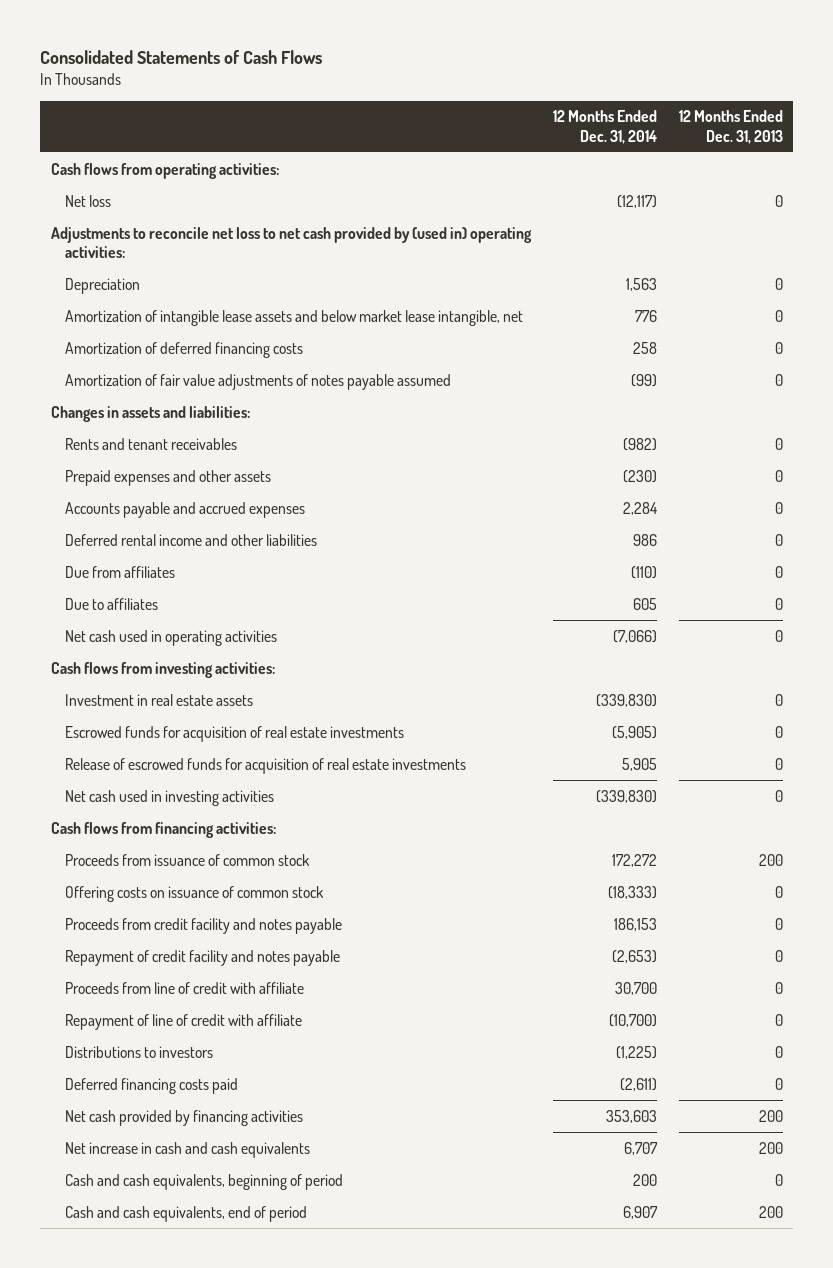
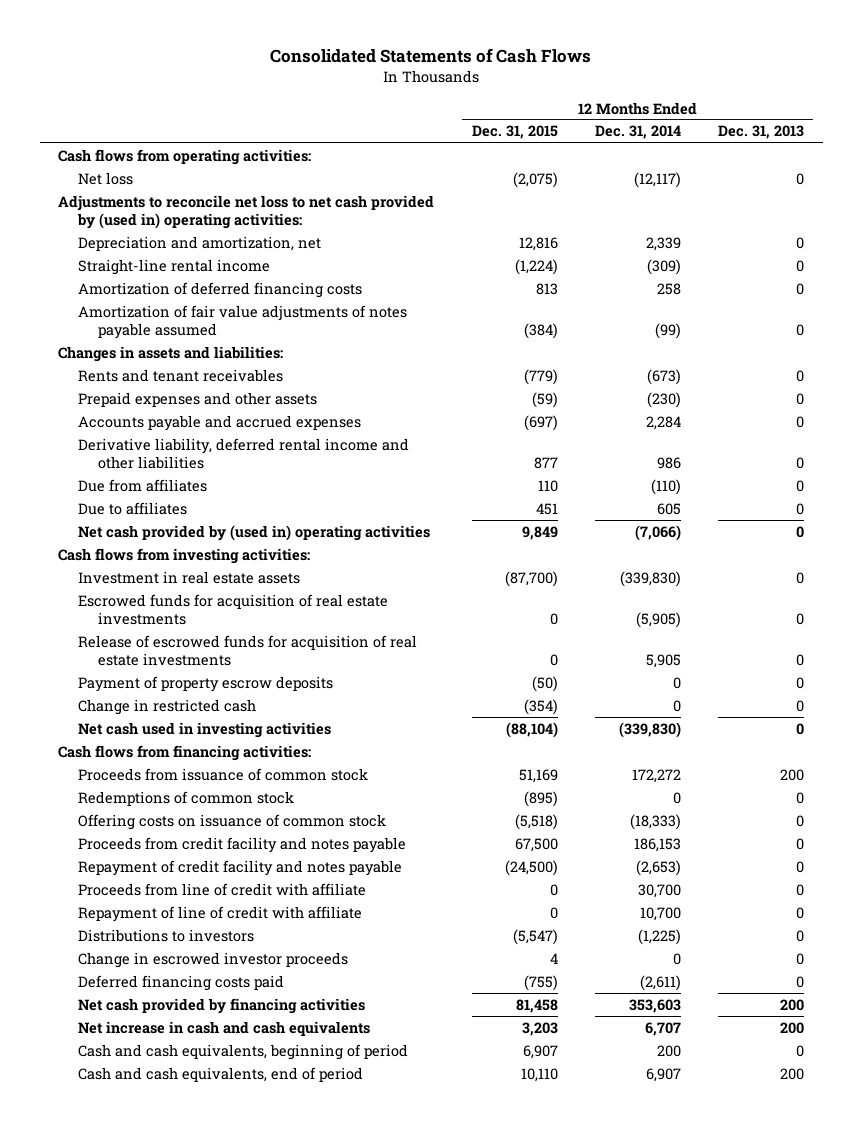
- | 12 Months Ended Dec. 31, 2014 | 12 Months Ended Dec. 31, 2013
+ | 12 Months Ended Dec. 31, 2015 | 12 Months Ended Dec. 31, 2014 | 12 Months Ended Dec. 31, 2013
- Depreciation | 1,563 | 0
- Amortization of intangible lease assets and below market lease intangible, net | 776 | 0
+ Depreciation and amortization, net | 12,816 | 2,339 | 0
+ Straight-line rental income | (1,224) | (309) | 0
- Rents and tenant receivables | (982) | 0
+ Rents and tenant receivables | (779) | (673) | 0
- Deferred rental income and other liabilities | 986 | 0
+ Derivative liability, deferred rental income and other liabilities | 877 | 986 | 0
- Net cash used in operating activities | (7,066) | 0
+ Net cash provided by (used in) operating activities | 9,849 | (7,066) | 0
+ Payment of property escrow deposits | (50) | 0 | 0
+ Change in restricted cash | (354) | 0 | 0
+ Redemptions of common stock | (895) | 0 | 0
- Repayment of line of credit with affiliate | (10,700) | 0
+ Repayment of line of credit with affiliate | 0 | 10,700 | 0
+ Change in escrowed investor proceeds | 4 | 0 | 0

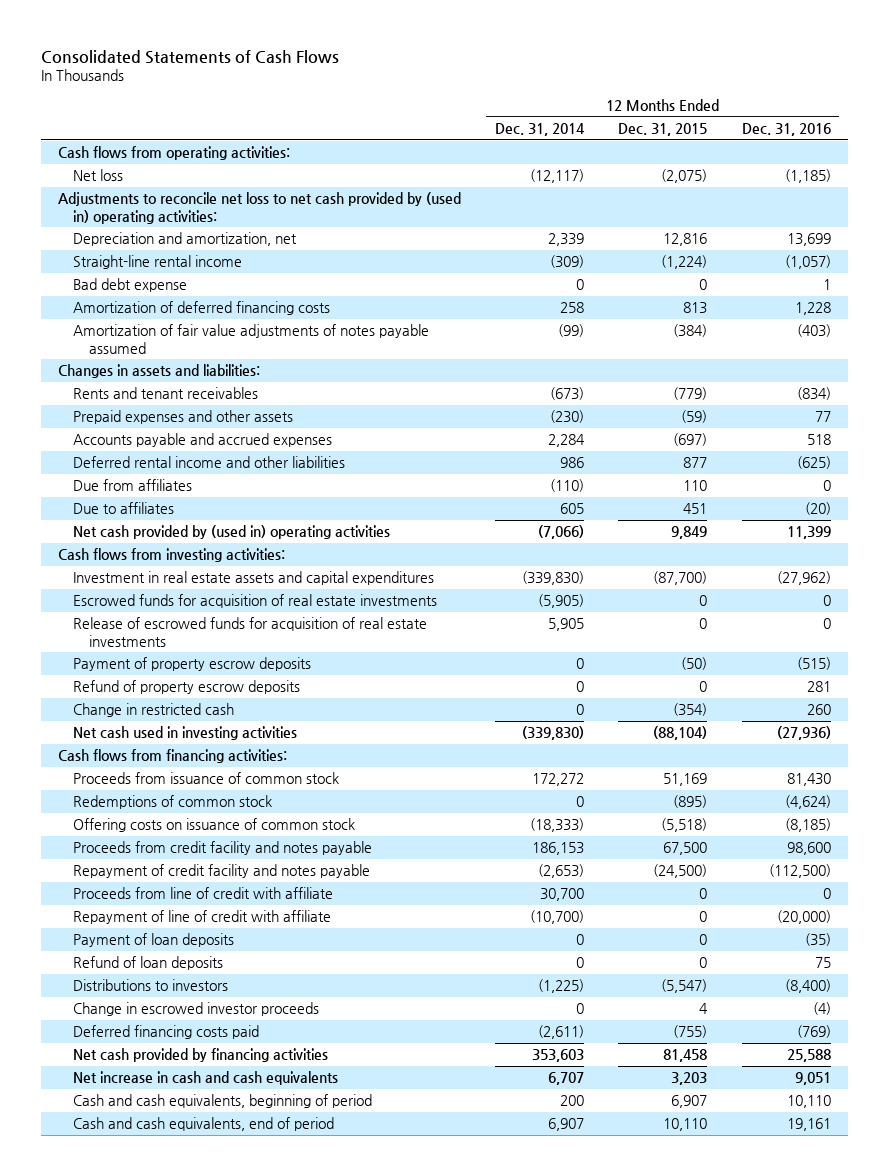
- | 12 Months Ended Dec. 31, 2015 | 12 Months Ended Dec. 31, 2014 | 12 Months Ended Dec. 31, 2013
+ | 12 Months Ended Dec. 31, 2014 | 12 Months Ended Dec. 31, 2015 | 12 Months Ended Dec. 31, 2016
+ Bad debt expense | 0 | 0 | 1
- Derivative liability, deferred rental income and other liabilities | 877 | 986 | 0
+ Deferred rental income and other liabilities | 986 | 877 | (625)
- Investment in real estate assets | (87,700) | (339,830) | 0
+ Investment in real estate assets and capital expenditures | (339,830) | (87,700) | (27,962)
+ Refund of property escrow deposits | 0 | 0 | 281
- Repayment of line of credit with affiliate | 0 | 10,700 | 0
+ Repayment of line of credit with affiliate | (10,700) | 0 | (20,000)
+ Payment of loan deposits | 0 | 0 | (35)
+ Refund of loan deposits | 0 | 0 | 75

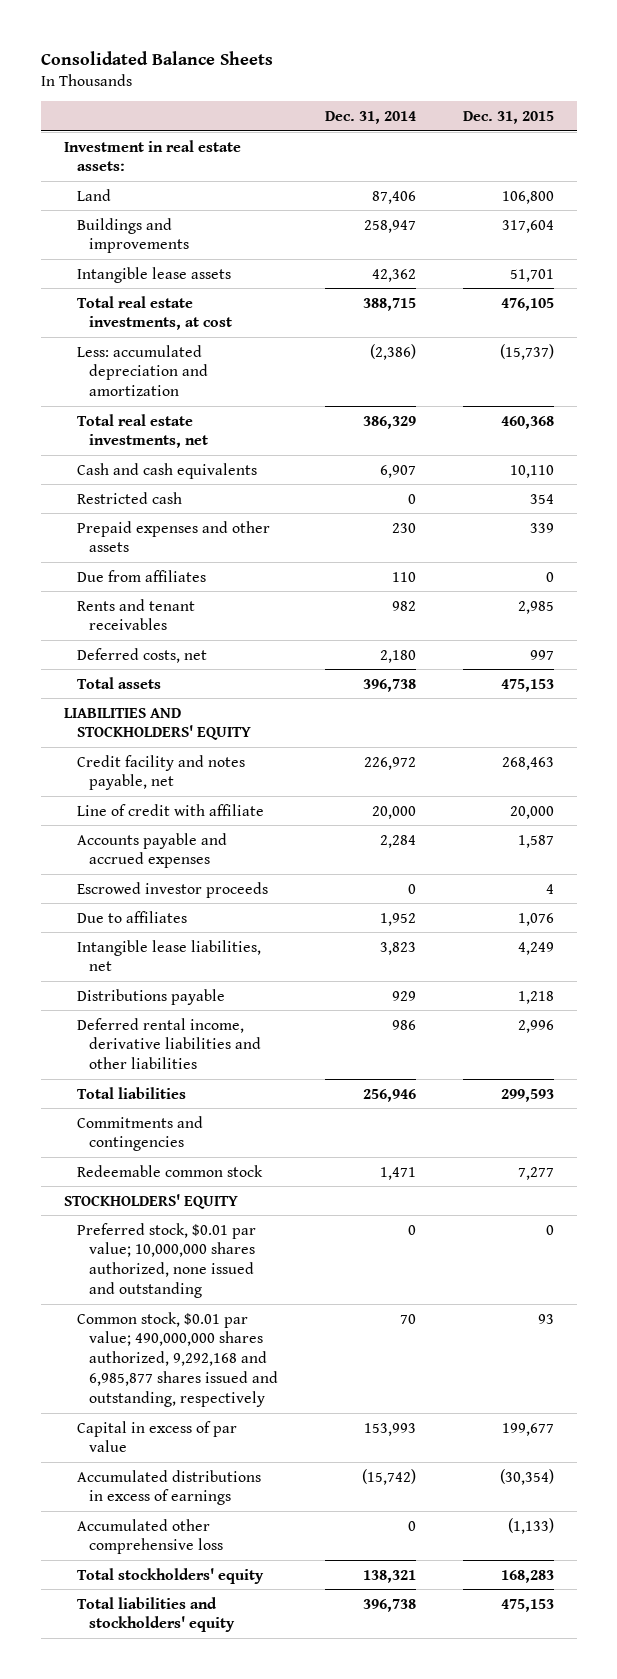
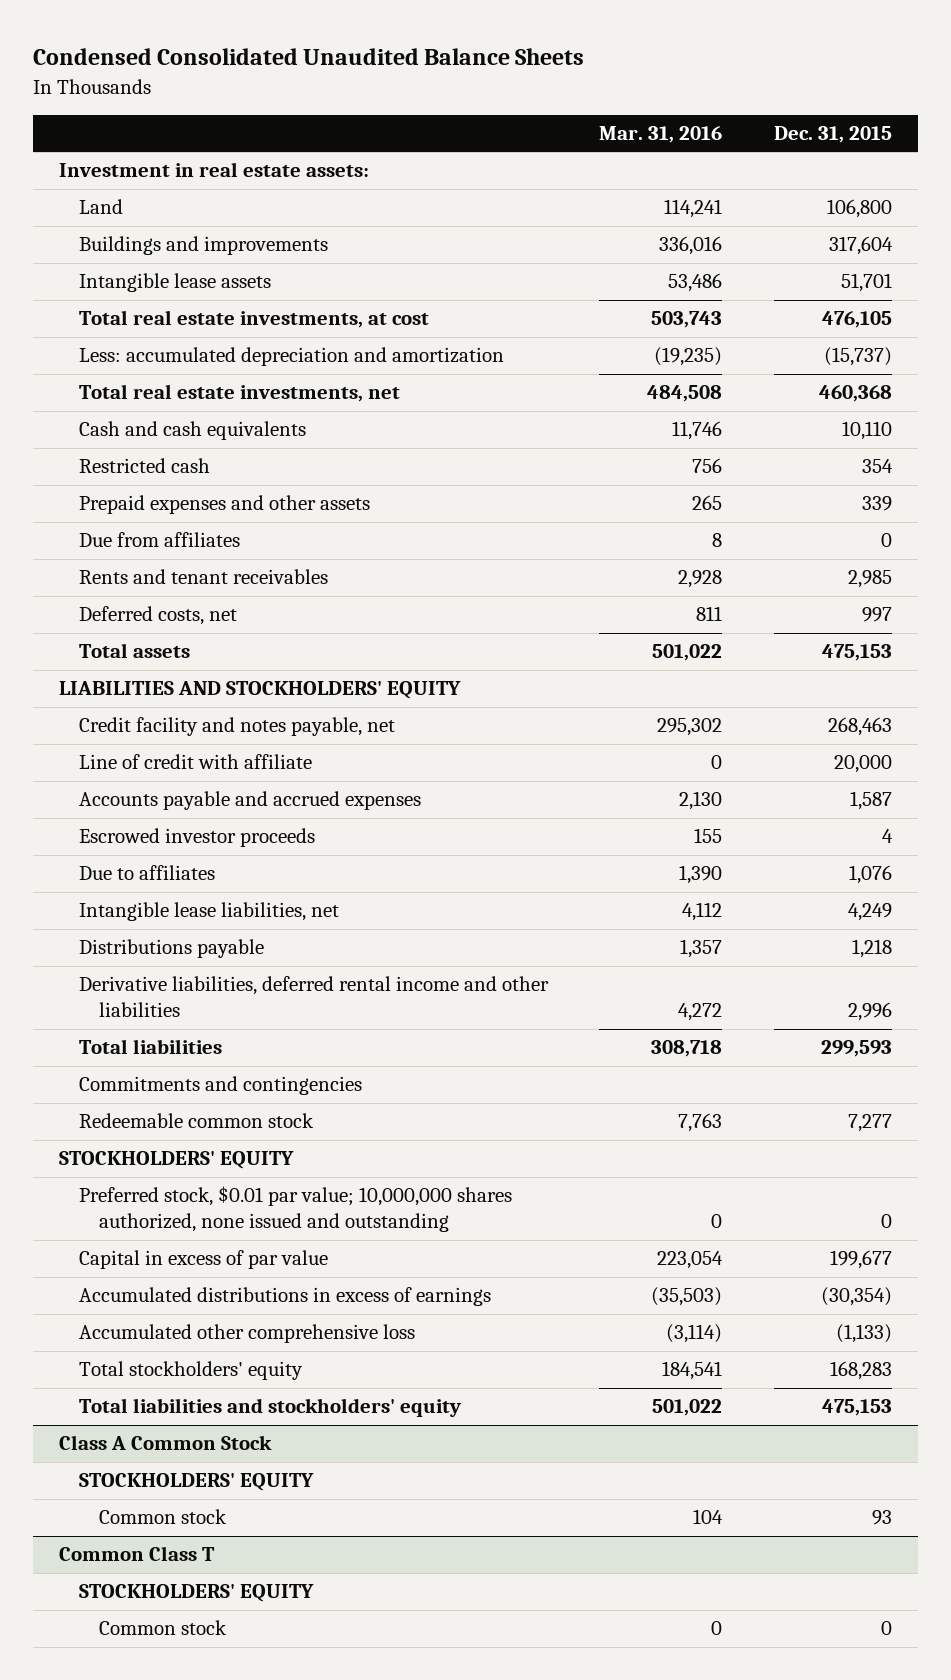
- Consolidated Balance Sheets
+ Condensed Consolidated Unaudited Balance Sheets
- | Dec. 31, 2014 | Dec. 31, 2015
+ | Mar. 31, 2016 | Dec. 31, 2015
- Deferred rental income, derivative liabilities and other liabilities | 986 | 2,996
+ Derivative liabilities, deferred rental income and other liabilities | 4,272 | 2,996
- Common stock, $0.01 par value; 490,000,000 shares authorized, 9,292,168 and 6,985,877 shares issued and outstanding, respectively | 70 | 93
+ Class A Common Stock
+ STOCKHOLDERS' EQUITY
+ Common stock | 104 | 93
+ Common Class T
+ STOCKHOLDERS' EQUITY
+ Common stock | 0 | 0

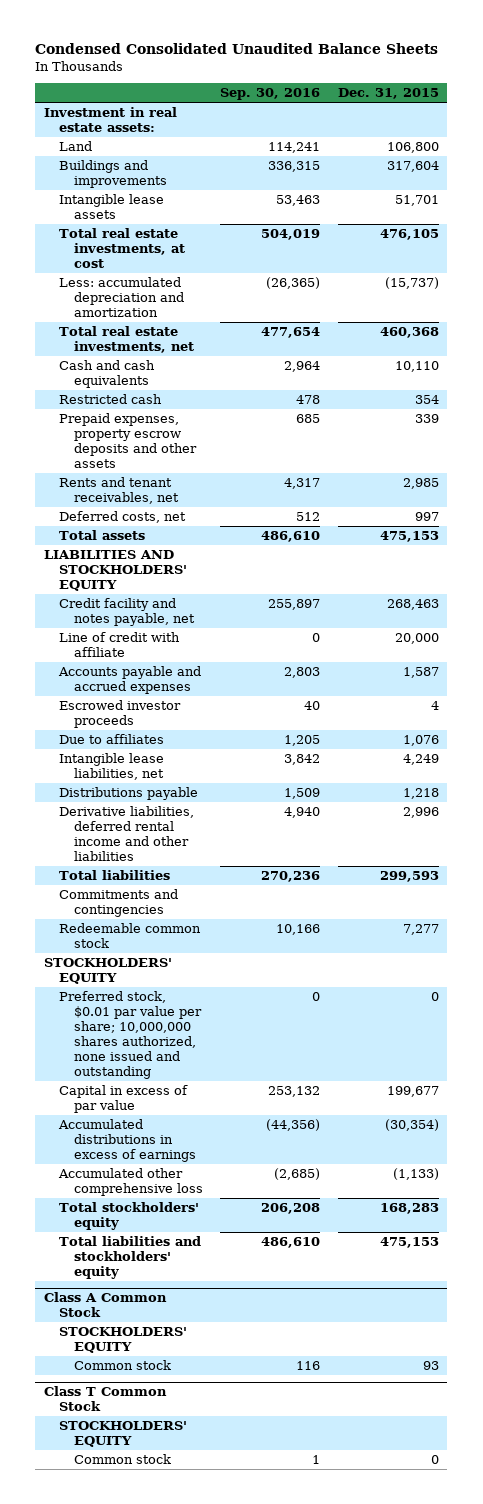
- | Mar. 31, 2016 | Dec. 31, 2015
+ | Sep. 30, 2016 | Dec. 31, 2015
- Prepaid expenses and other assets | 265 | 339
- Due from affiliates | 8 | 0
- Rents and tenant receivables | 2,928 | 2,985
+ Prepaid expenses, property escrow deposits and other assets | 685 | 339
+ Rents and tenant receivables, net | 4,317 | 2,985
- Preferred stock, $0.01 par value; 10,000,000 shares authorized, none issued and outstanding | 0 | 0
+ Preferred stock, $0.01 par value per share; 10,000,000 shares authorized, none issued and outstanding | 0 | 0
- Common Class T
+ Class T Common Stock

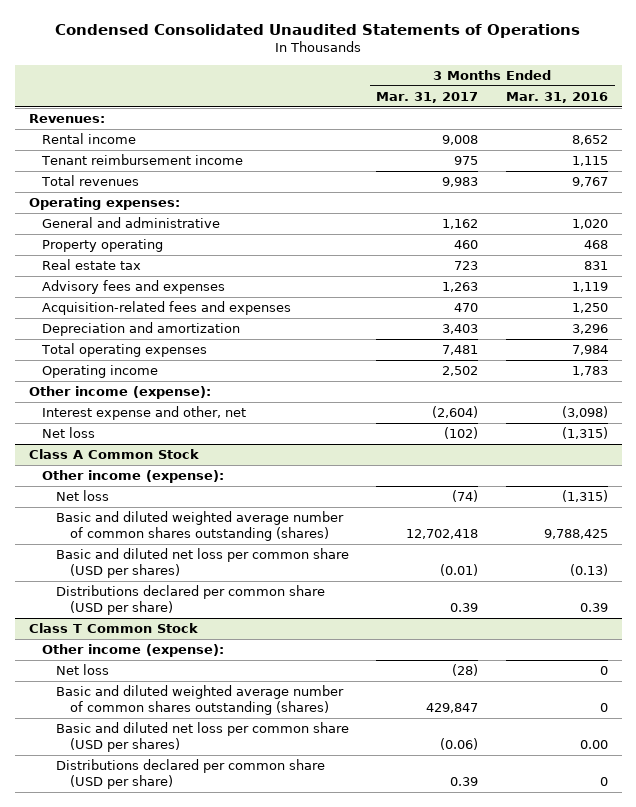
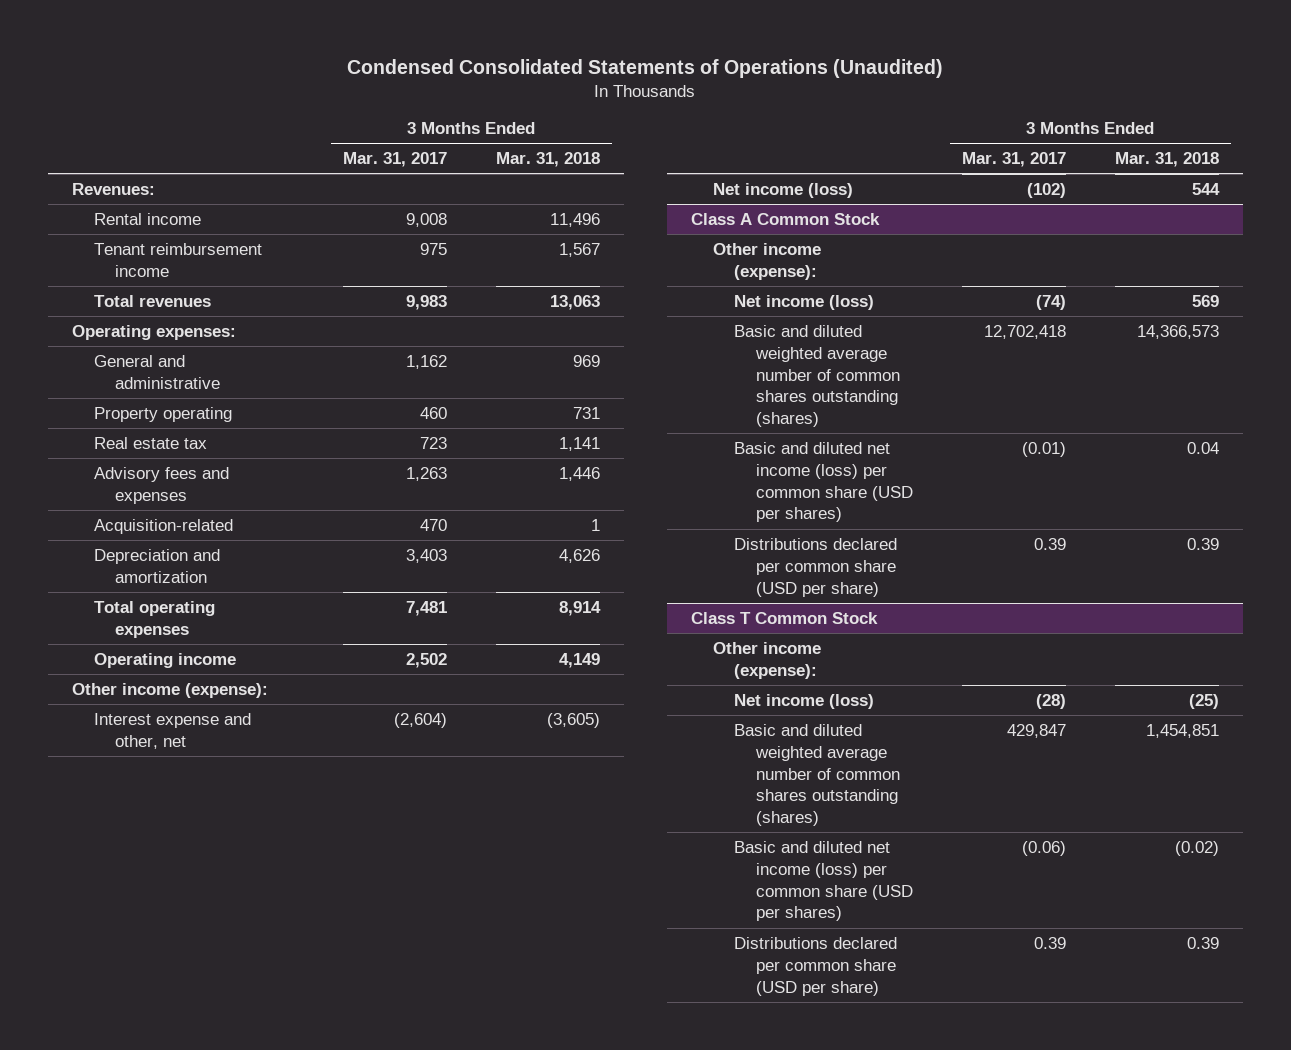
- Condensed Consolidated Unaudited Statements of Operations
+ Condensed Consolidated Statements of Operations (Unaudited)
- | 3 Months Ended Mar. 31, 2017 | 3 Months Ended Mar. 31, 2016
+ | 3 Months Ended Mar. 31, 2017 | 3 Months Ended Mar. 31, 2018
- Acquisition-related fees and expenses | 470 | 1,250
+ Acquisition-related | 470 | 1
- Net loss | (102) | (1,315)
+ Net income (loss) | (102) | 544
@ Class A Common Stock
- Net loss | (74) | (1,315)
+ Net income (loss) | (74) | 569
- Basic and diluted net loss per common share (USD per shares) | (0.01) | (0.13)
+ Basic and diluted net income (loss) per common share (USD per shares) | (0.01) | 0.04
@ Class T Common Stock
- Net loss | (28) | 0
+ Net income (loss) | (28) | (25)
- Basic and diluted net loss per common share (USD per shares) | (0.06) | 0.00
+ Basic and diluted net income (loss) per common share (USD per shares) | (0.06) | (0.02)

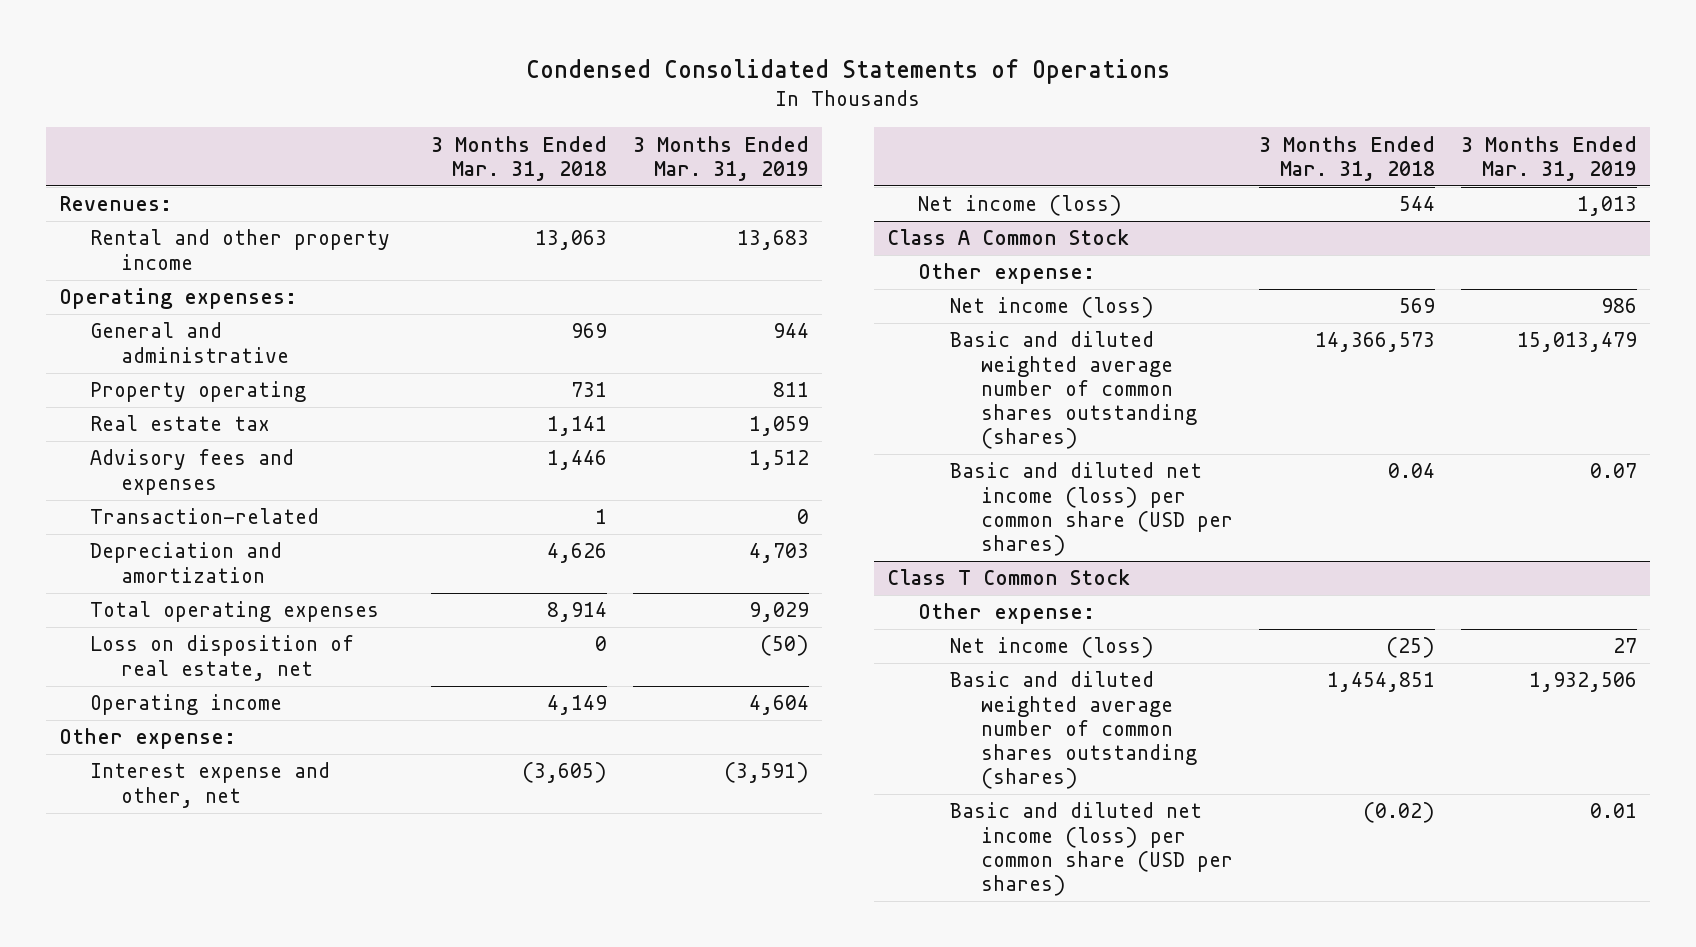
- Condensed Consolidated Statements of Operations (Unaudited)
+ Condensed Consolidated Statements of Operations
- | 3 Months Ended Mar. 31, 2017 | 3 Months Ended Mar. 31, 2018
+ | 3 Months Ended Mar. 31, 2018 | 3 Months Ended Mar. 31, 2019
- Rental income | 9,008 | 11,496
- Tenant reimbursement income | 975 | 1,567
- Total revenues | 9,983 | 13,063
+ Rental and other property income | 13,063 | 13,683
- Acquisition-related | 470 | 1
+ Transaction-related | 1 | 0
+ Loss on disposition of real estate, net | 0 | (50)
- Other income (expense):
+ Other expense:
@ Class A Common Stock
- Other income (expense):
+ Other expense:
- Distributions declared per common share (USD per share) | 0.39 | 0.39
@ Class T Common Stock
- Other income (expense):
+ Other expense:
- Distributions declared per common share (USD per share) | 0.39 | 0.39

